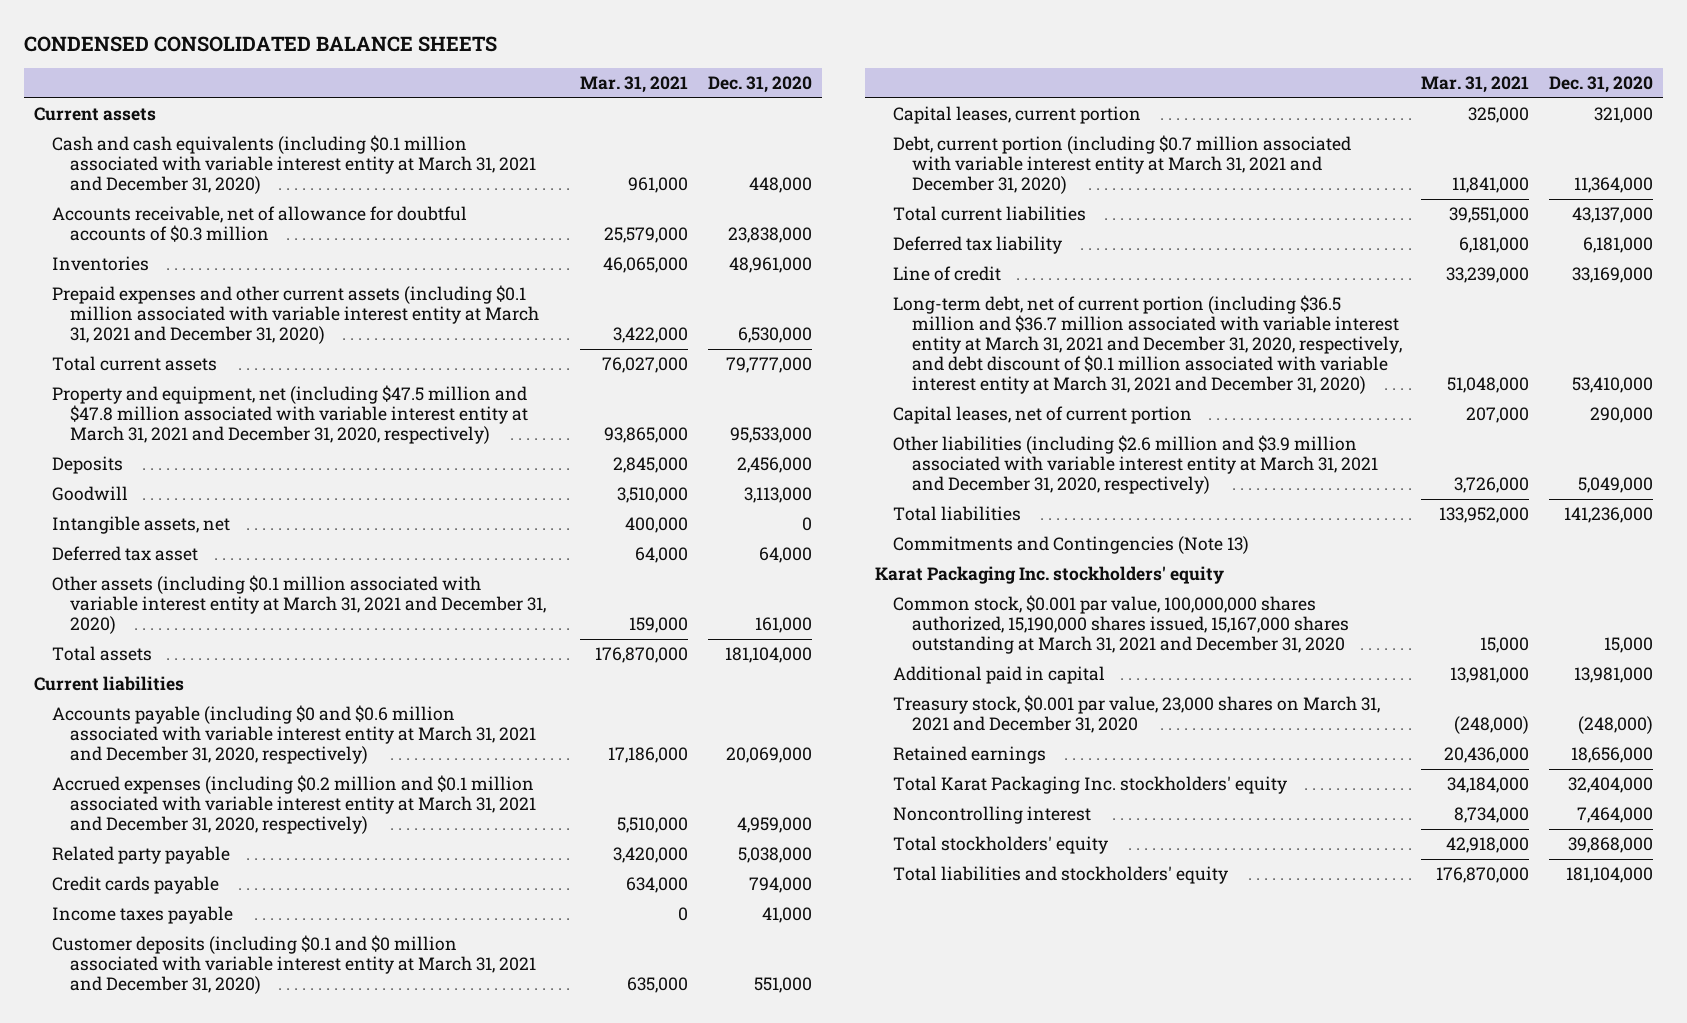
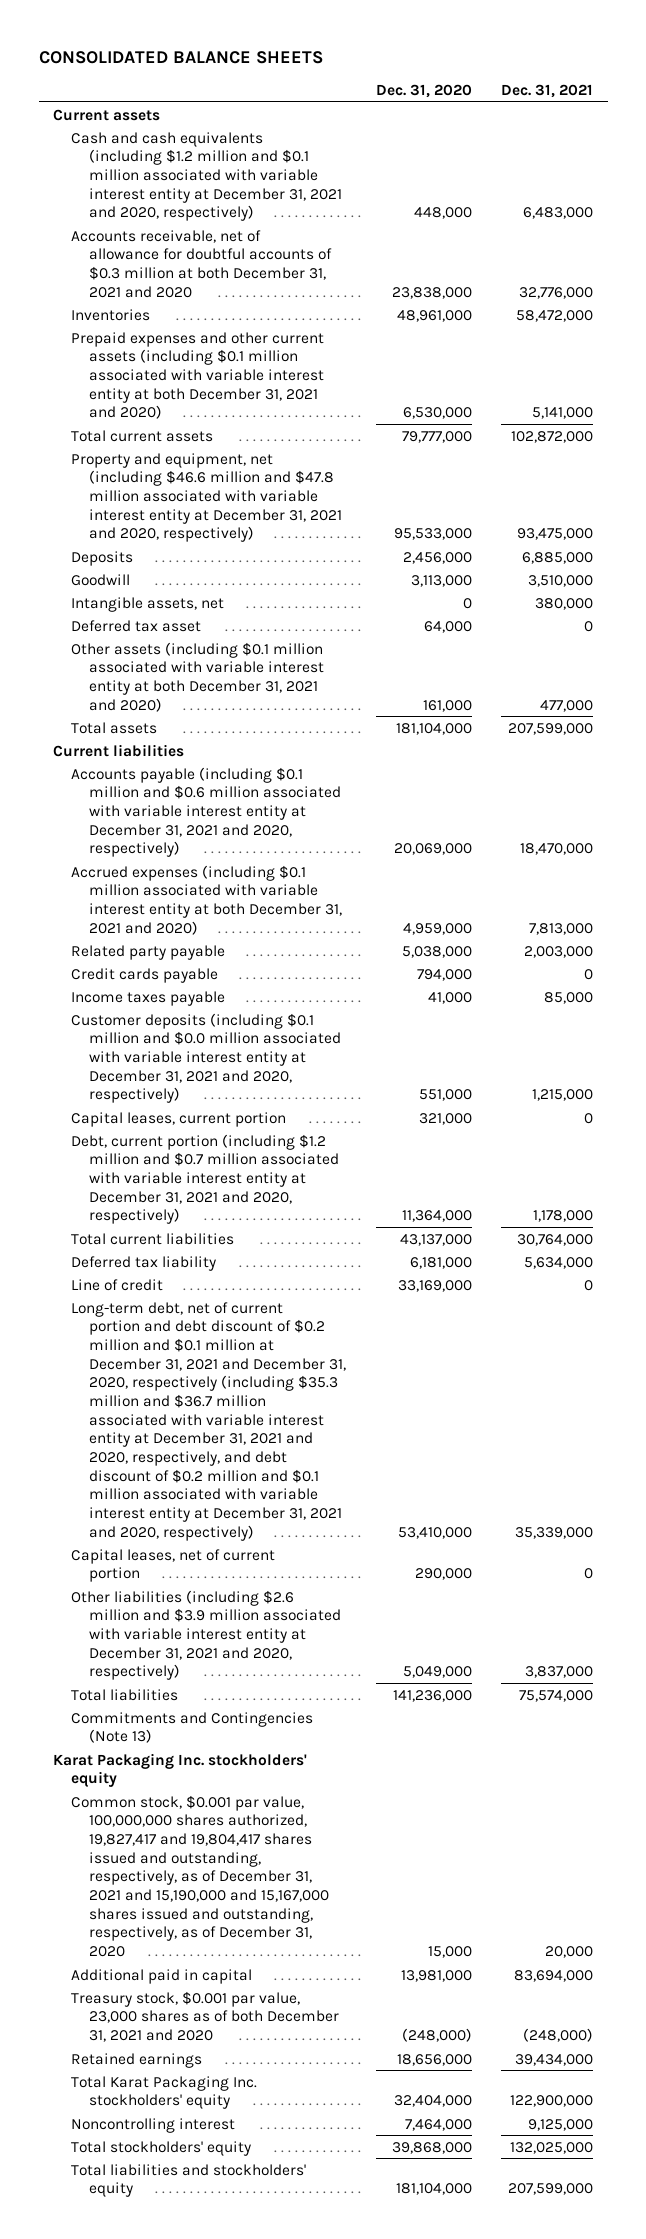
- CONDENSED CONSOLIDATED BALANCE SHEETS
+ CONSOLIDATED BALANCE SHEETS
- | Mar. 31, 2021 | Dec. 31, 2020
+ | Dec. 31, 2020 | Dec. 31, 2021
- Cash and cash equivalents (including $0.1 million associated with variable interest entity at March 31, 2021 and December 31, 2020) | 961,000 | 448,000
- Accounts receivable, net of allowance for doubtful accounts of $0.3 million | 25,579,000 | 23,838,000
+ Cash and cash equivalents (including $1.2 million and $0.1 million associated with variable interest entity at December 31, 2021 and 2020, respectively) | 448,000 | 6,483,000
+ Accounts receivable, net of allowance for doubtful accounts of $0.3 million at both December 31, 2021 and 2020 | 23,838,000 | 32,776,000
- Prepaid expenses and other current assets (including $0.1 million associated with variable interest entity at March 31, 2021 and December 31, 2020) | 3,422,000 | 6,530,000
+ Prepaid expenses and other current assets (including $0.1 million associated with variable interest entity at both December 31, 2021 and 2020) | 6,530,000 | 5,141,000
- Property and equipment, net (including $47.5 million and $47.8 million associated with variable interest entity at March 31, 2021 and December 31, 2020, respectively) | 93,865,000 | 95,533,000
+ Property and equipment, net (including $46.6 million and $47.8 million associated with variable interest entity at December 31, 2021 and 2020, respectively) | 95,533,000 | 93,475,000
- Other assets (including $0.1 million associated with variable interest entity at March 31, 2021 and December 31, 2020) | 159,000 | 161,000
+ Other assets (including $0.1 million associated with variable interest entity at both December 31, 2021 and 2020) | 161,000 | 477,000
- Accounts payable (including $0 and $0.6 million associated with variable interest entity at March 31, 2021 and December 31, 2020, respectively) | 17,186,000 | 20,069,000
- Accrued expenses (including $0.2 million and $0.1 million associated with variable interest entity at March 31, 2021 and December 31, 2020, respectively) | 5,510,000 | 4,959,000
+ Accounts payable (including $0.1 million and $0.6 million associated with variable interest entity at December 31, 2021 and 2020, respectively) | 20,069,000 | 18,470,000
+ Accrued expenses (including $0.1 million associated with variable interest entity at both December 31, 2021 and 2020) | 4,959,000 | 7,813,000
- Customer deposits (including $0.1 and $0 million associated with variable interest entity at March 31, 2021 and December 31, 2020) | 635,000 | 551,000
+ Customer deposits (including $0.1 million and $0.0 million associated with variable interest entity at December 31, 2021 and 2020, respectively) | 551,000 | 1,215,000
- Debt, current portion (including $0.7 million associated with variable interest entity at March 31, 2021 and December 31, 2020) | 11,841,000 | 11,364,000
+ Debt, current portion (including $1.2 million and $0.7 million associated with variable interest entity at December 31, 2021 and 2020, respectively) | 11,364,000 | 1,178,000
- Long-term debt, net of current portion (including $36.5 million and $36.7 million associated with variable interest entity at March 31, 2021 and December 31, 2020, respectively, and debt discount of $0.1 million associated with variable interest entity at March 31, 2021 and December 31, 2020) | 51,048,000 | 53,410,000
+ Long-term debt, net of current portion and debt discount of $0.2 million and $0.1 million at December 31, 2021 and December 31, 2020, respectively (including $35.3 million and $36.7 million associated with variable interest entity at December 31, 2021 and 2020, respectively, and debt discount of $0.2 million and $0.1 million associated with variable interest entity at December 31, 2021 and 2020, respectively) | 53,410,000 | 35,339,000
- Other liabilities (including $2.6 million and $3.9 million associated with variable interest entity at March 31, 2021 and December 31, 2020, respectively) | 3,726,000 | 5,049,000
+ Other liabilities (including $2.6 million and $3.9 million associated with variable interest entity at December 31, 2021 and 2020, respectively) | 5,049,000 | 3,837,000
- Common stock, $0.001 par value, 100,000,000 shares authorized, 15,190,000 shares issued, 15,167,000 shares outstanding at March 31, 2021 and December 31, 2020 | 15,000 | 15,000
+ Common stock, $0.001 par value, 100,000,000 shares authorized, 19,827,417 and 19,804,417 shares issued and outstanding, respectively, as of December 31, 2021 and 15,190,000 and 15,167,000 shares issued and outstanding, respectively, as of December 31, 2020 | 15,000 | 20,000
- Treasury stock, $0.001 par value, 23,000 shares on March 31, 2021 and December 31, 2020 | (248,000) | (248,000)
+ Treasury stock, $0.001 par value, 23,000 shares as of both December 31, 2021 and 2020 | (248,000) | (248,000)

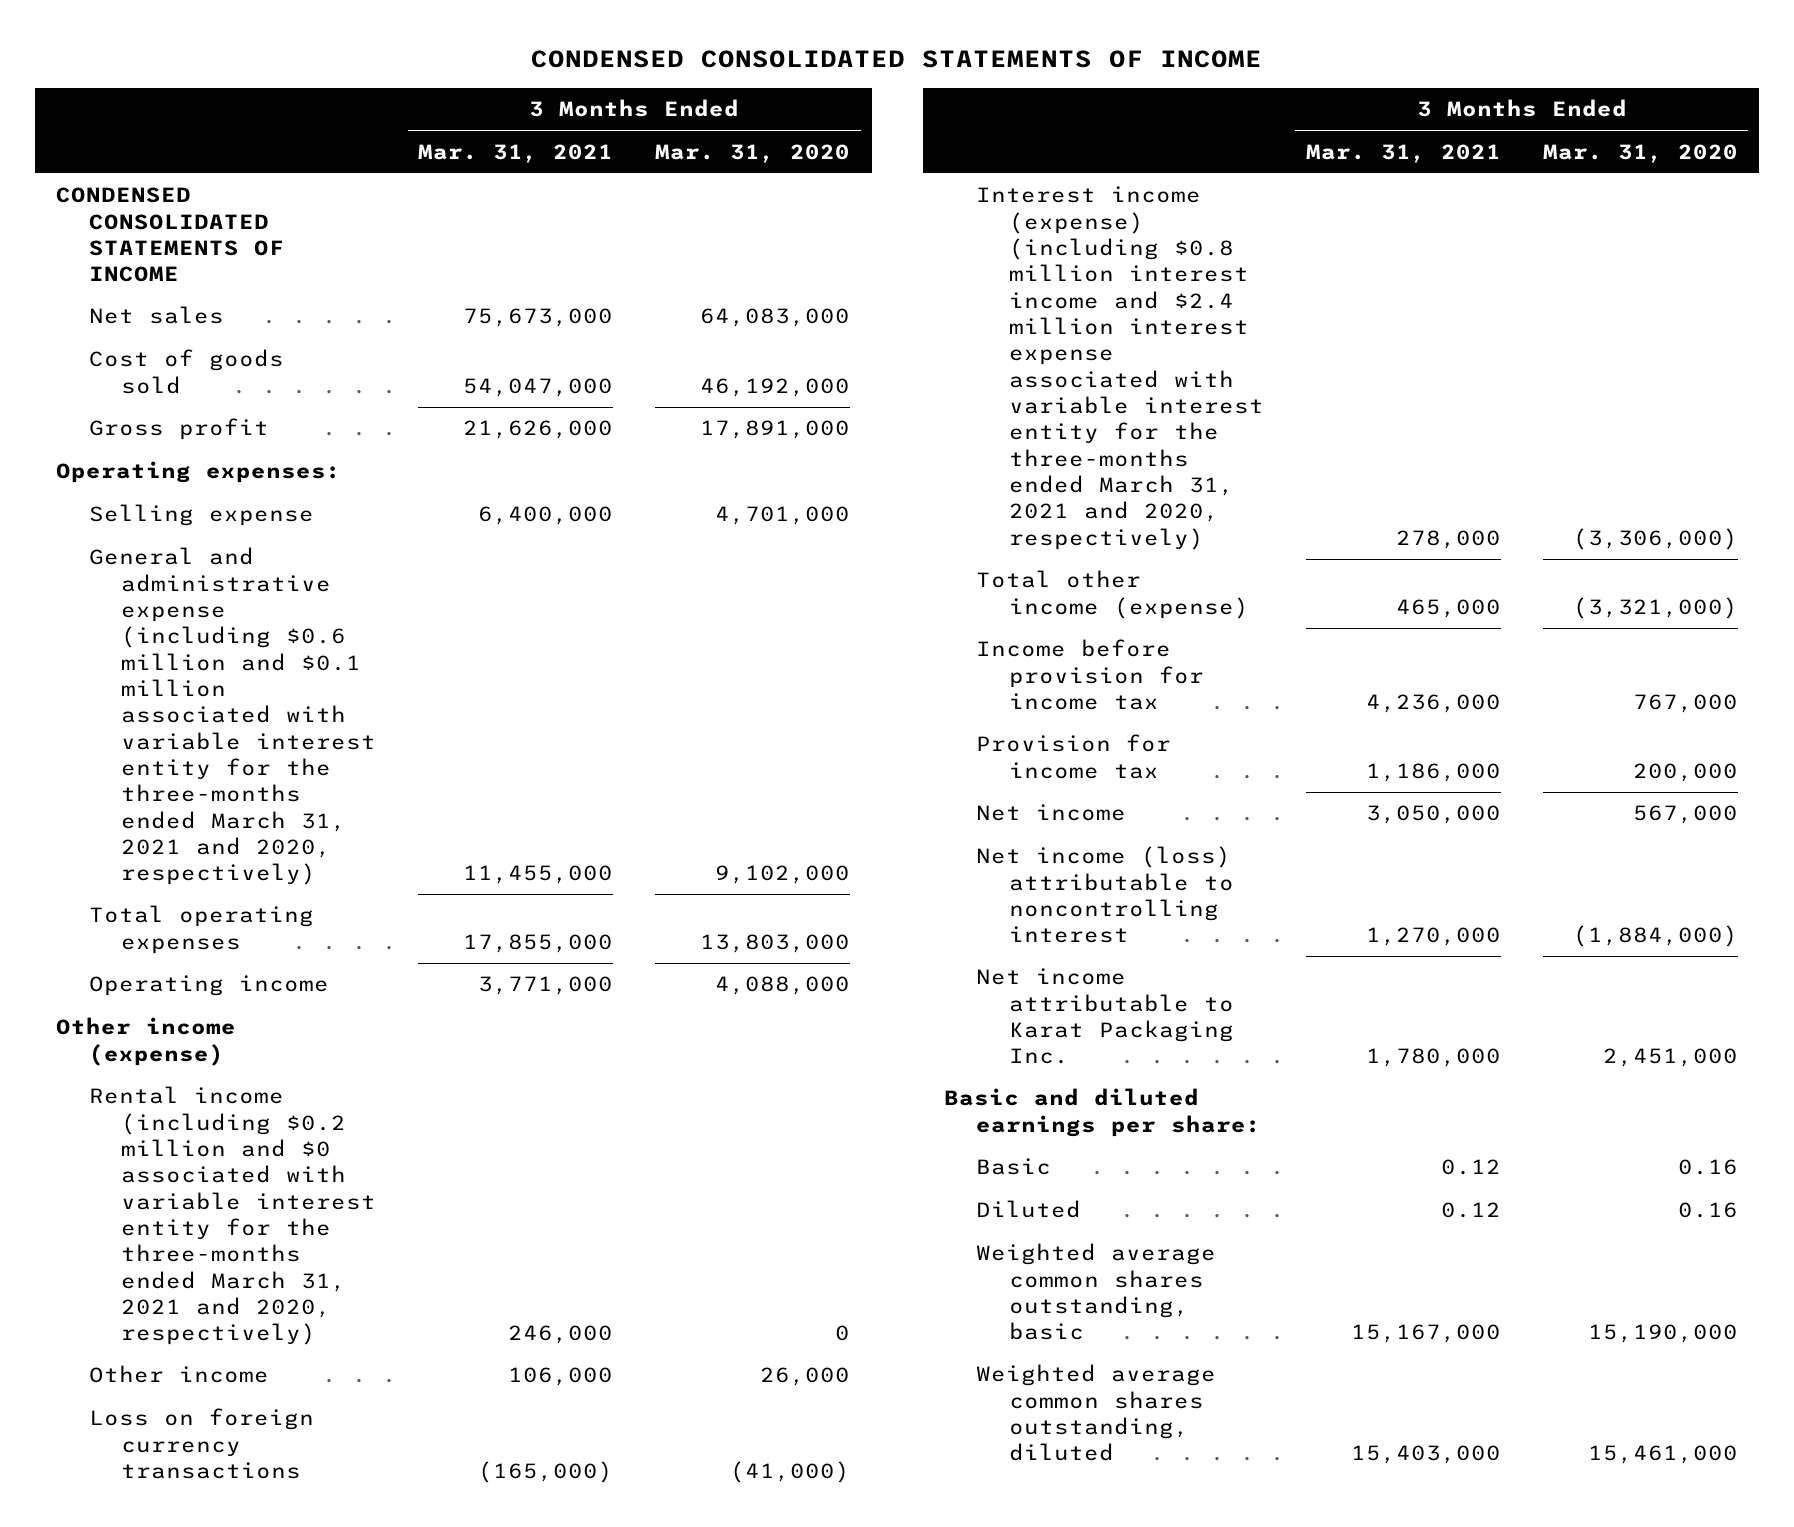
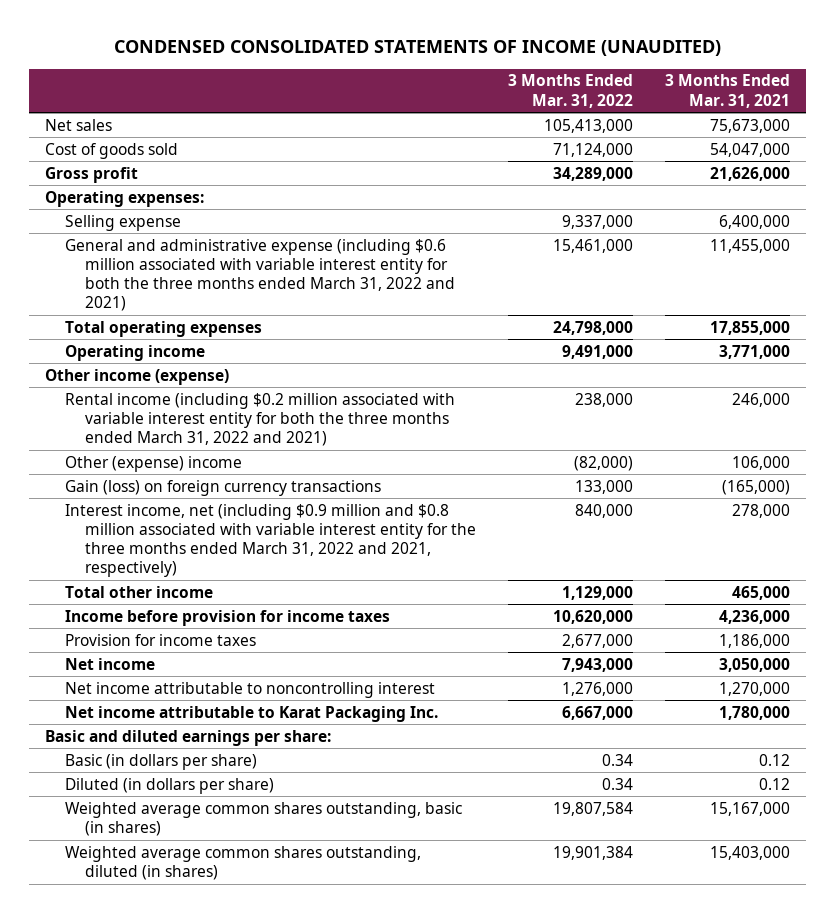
- CONDENSED CONSOLIDATED STATEMENTS OF INCOME
+ CONDENSED CONSOLIDATED STATEMENTS OF INCOME (UNAUDITED)
- | 3 Months Ended Mar. 31, 2021 | 3 Months Ended Mar. 31, 2020
+ | 3 Months Ended Mar. 31, 2022 | 3 Months Ended Mar. 31, 2021
- CONDENSED CONSOLIDATED STATEMENTS OF INCOME
- General and administrative expense (including $0.6 million and $0.1 million associated with variable interest entity for the three-months ended March 31, 2021 and 2020, respectively) | 11,455,000 | 9,102,000
+ General and administrative expense (including $0.6 million associated with variable interest entity for both the three months ended March 31, 2022 and 2021) | 15,461,000 | 11,455,000
- Rental income (including $0.2 million and $0 associated with variable interest entity for the three-months ended March 31, 2021 and 2020, respectively) | 246,000 | 0
- Other income | 106,000 | 26,000
- Loss on foreign currency transactions | (165,000) | (41,000)
- Interest income (expense) (including $0.8 million interest income and $2.4 million interest expense associated with variable interest entity for the three-months ended March 31, 2021 and 2020, respectively) | 278,000 | (3,306,000)
- Total other income (expense) | 465,000 | (3,321,000)
- Income before provision for income tax | 4,236,000 | 767,000
- Provision for income tax | 1,186,000 | 200,000
+ Rental income (including $0.2 million associated with variable interest entity for both the three months ended March 31, 2022 and 2021) | 238,000 | 246,000
+ Other (expense) income | (82,000) | 106,000
+ Gain (loss) on foreign currency transactions | 133,000 | (165,000)
+ Interest income, net (including $0.9 million and $0.8 million associated with variable interest entity for the three months ended March 31, 2022 and 2021, respectively) | 840,000 | 278,000
+ Total other income | 1,129,000 | 465,000
+ Income before provision for income taxes | 10,620,000 | 4,236,000
+ Provision for income taxes | 2,677,000 | 1,186,000
- Net income (loss) attributable to noncontrolling interest | 1,270,000 | (1,884,000)
+ Net income attributable to noncontrolling interest | 1,276,000 | 1,270,000
- Basic | 0.12 | 0.16
- Diluted | 0.12 | 0.16
- Weighted average common shares outstanding, basic | 15,167,000 | 15,190,000
- Weighted average common shares outstanding, diluted | 15,403,000 | 15,461,000
+ Basic (in dollars per share) | 0.34 | 0.12
+ Diluted (in dollars per share) | 0.34 | 0.12
+ Weighted average common shares outstanding, basic (in shares) | 19,807,584 | 15,167,000
+ Weighted average common shares outstanding, diluted (in shares) | 19,901,384 | 15,403,000

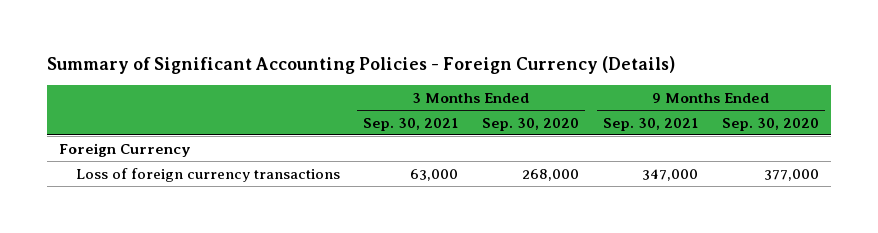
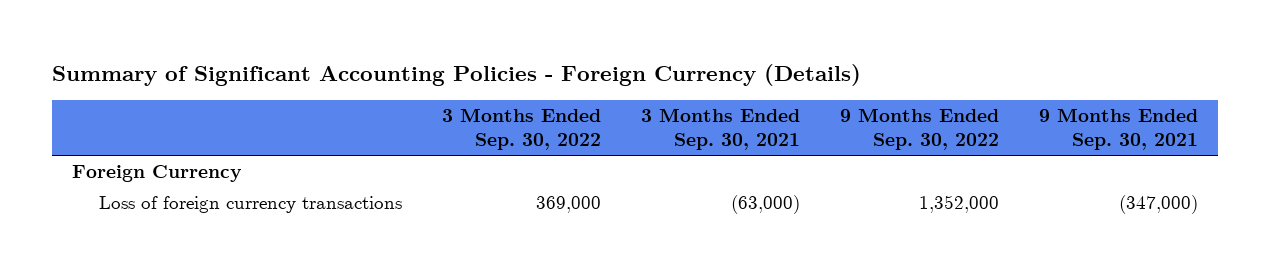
- | 3 Months Ended Sep. 30, 2021 | 3 Months Ended Sep. 30, 2020 | 9 Months Ended Sep. 30, 2021 | 9 Months Ended Sep. 30, 2020
+ | 3 Months Ended Sep. 30, 2022 | 3 Months Ended Sep. 30, 2021 | 9 Months Ended Sep. 30, 2022 | 9 Months Ended Sep. 30, 2021
- Loss of foreign currency transactions | 63,000 | 268,000 | 347,000 | 377,000
+ Loss of foreign currency transactions | 369,000 | (63,000) | 1,352,000 | (347,000)

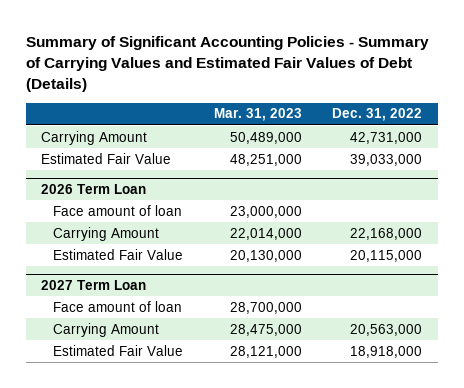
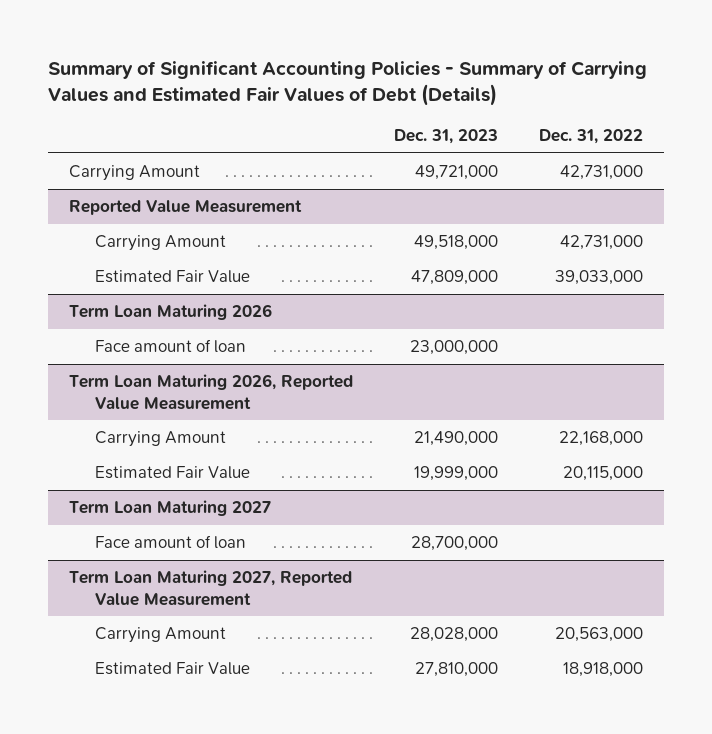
- | Mar. 31, 2023 | Dec. 31, 2022
+ | Dec. 31, 2023 | Dec. 31, 2022
+ Reported Value Measurement
+ Carrying Amount | 49,518,000 | 42,731,000
- 2026 Term Loan
+ Term Loan Maturing 2026
+ Term Loan Maturing 2026, Reported Value Measurement
- 2027 Term Loan
+ Term Loan Maturing 2027
+ Term Loan Maturing 2027, Reported Value Measurement

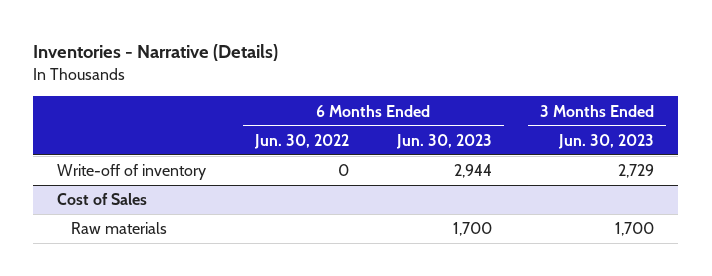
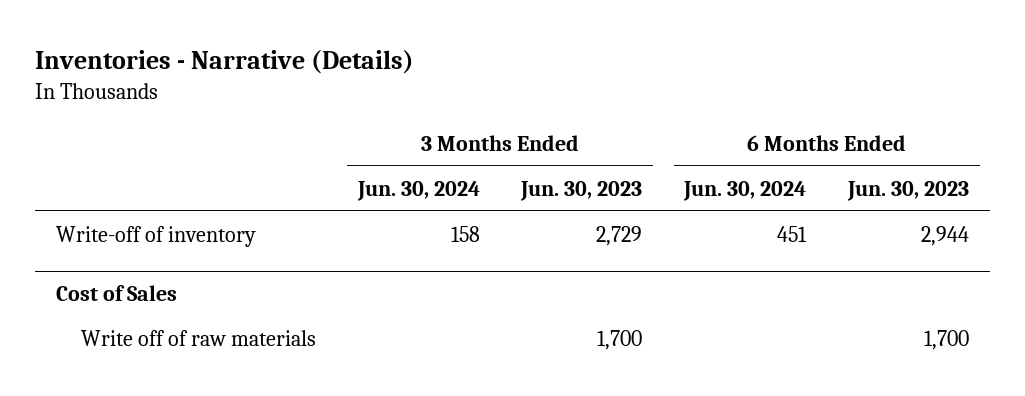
- | 6 Months Ended Jun. 30, 2022 | 6 Months Ended Jun. 30, 2023 | 3 Months Ended Jun. 30, 2023
+ | 3 Months Ended Jun. 30, 2024 | 3 Months Ended Jun. 30, 2023 | 6 Months Ended Jun. 30, 2024 | 6 Months Ended Jun. 30, 2023
@ Cost of Sales
- Raw materials | | 1,700 | 1,700
+ Write off of raw materials | | 1,700 | | 1,700

